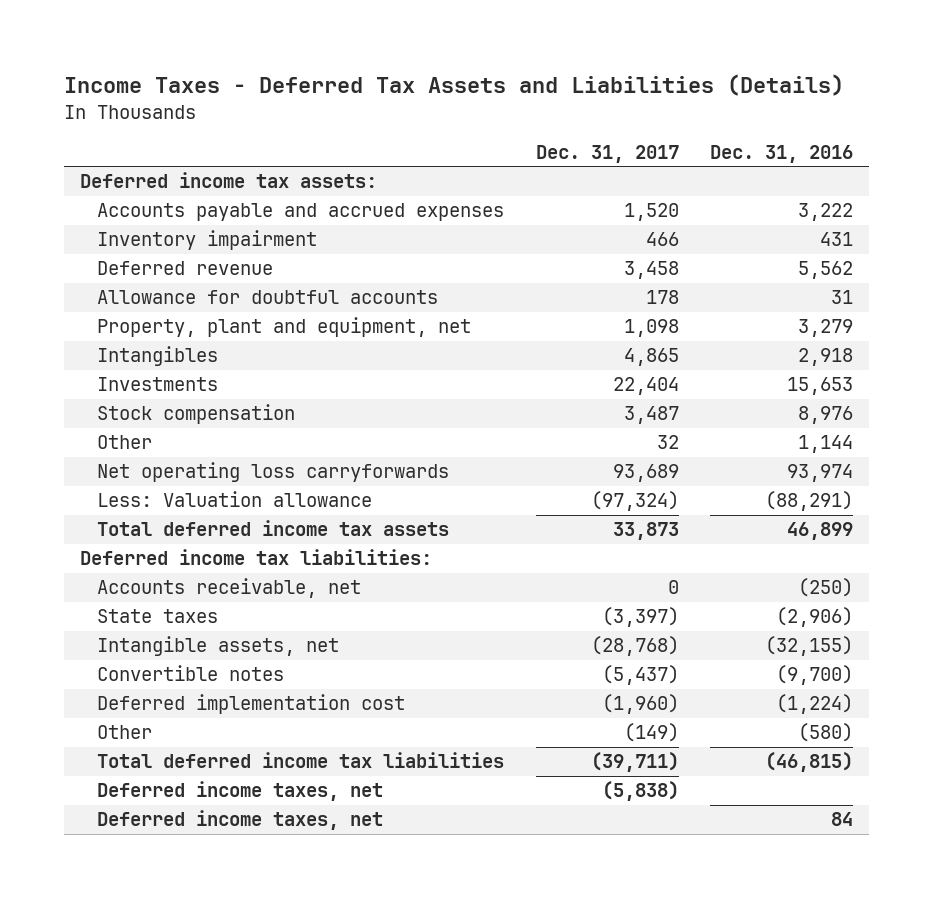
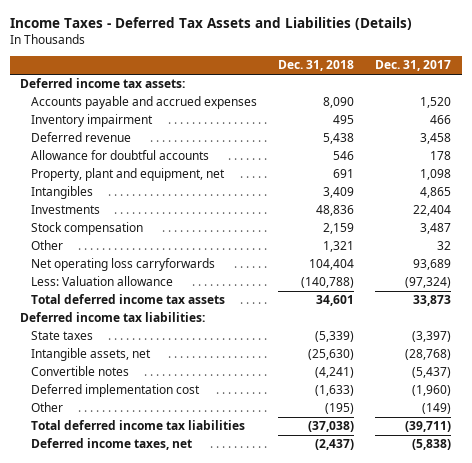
- | Dec. 31, 2017 | Dec. 31, 2016
+ | Dec. 31, 2018 | Dec. 31, 2017
- Accounts receivable, net | 0 | (250)
- Deferred income taxes, net | | 84

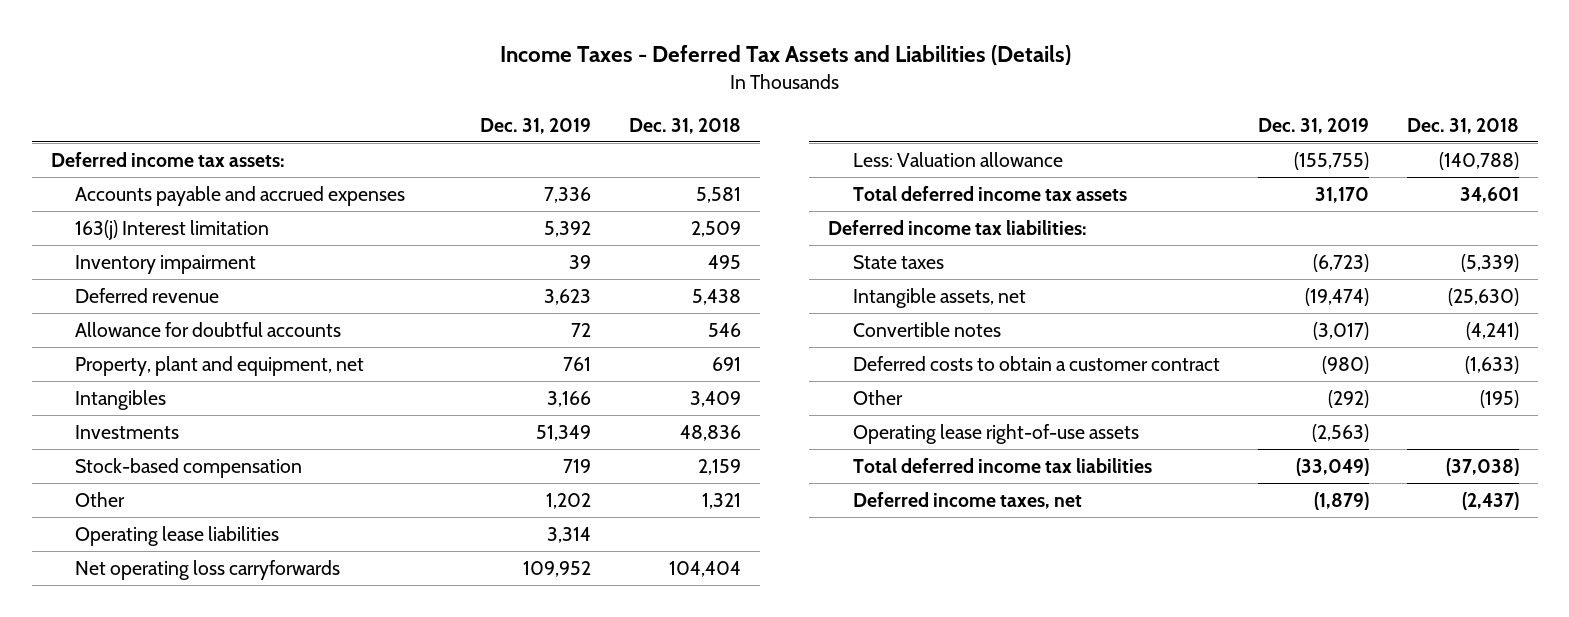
- | Dec. 31, 2018 | Dec. 31, 2017
+ | Dec. 31, 2019 | Dec. 31, 2018
- Accounts payable and accrued expenses | 8,090 | 1,520
+ Accounts payable and accrued expenses | 7,336 | 5,581
+ 163(j) Interest limitation | 5,392 | 2,509
- Stock compensation | 2,159 | 3,487
+ Stock-based compensation | 719 | 2,159
+ Operating lease liabilities | 3,314 |
- Deferred implementation cost | (1,633) | (1,960)
+ Deferred costs to obtain a customer contract | (980) | (1,633)
+ Operating lease right-of-use assets | (2,563) |

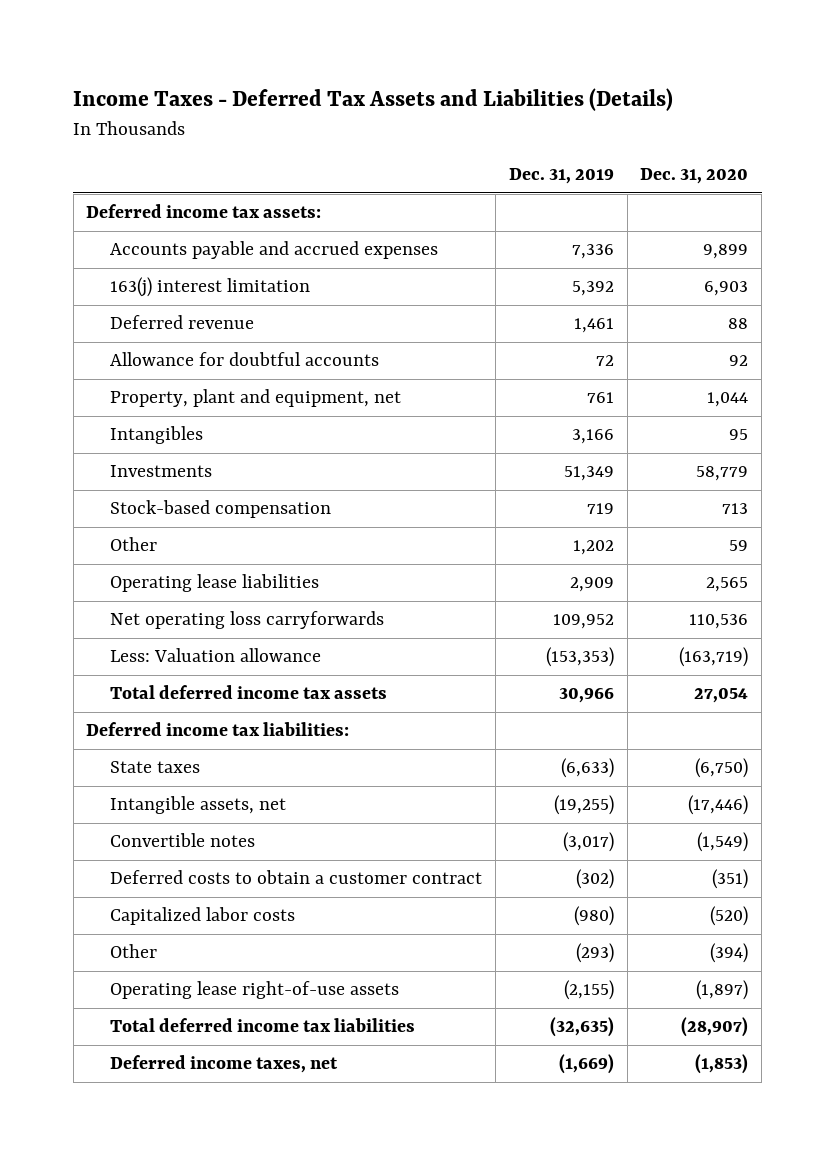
- | Dec. 31, 2019 | Dec. 31, 2018
+ | Dec. 31, 2019 | Dec. 31, 2020
- 163(j) Interest limitation | 5,392 | 2,509
- Inventory impairment | 39 | 495
- Deferred revenue | 3,623 | 5,438
+ 163(j) interest limitation | 5,392 | 6,903
+ Deferred revenue | 1,461 | 88
- Operating lease liabilities | 3,314 |
+ Operating lease liabilities | 2,909 | 2,565
- Less: Valuation allowance | (155,755) | (140,788)
- Total deferred income tax assets | 31,170 | 34,601
+ Less: Valuation allowance | (153,353) | (163,719)
+ Total deferred income tax assets | 30,966 | 27,054
- State taxes | (6,723) | (5,339)
- Intangible assets, net | (19,474) | (25,630)
+ State taxes | (6,633) | (6,750)
+ Intangible assets, net | (19,255) | (17,446)
- Deferred costs to obtain a customer contract | (980) | (1,633)
- Other | (292) | (195)
- Operating lease right-of-use assets | (2,563) |
- Total deferred income tax liabilities | (33,049) | (37,038)
- Deferred income taxes, net | (1,879) | (2,437)
+ Deferred costs to obtain a customer contract | (302) | (351)
+ Capitalized labor costs | (980) | (520)
+ Other | (293) | (394)
+ Operating lease right-of-use assets | (2,155) | (1,897)
+ Total deferred income tax liabilities | (32,635) | (28,907)
+ Deferred income taxes, net | (1,669) | (1,853)

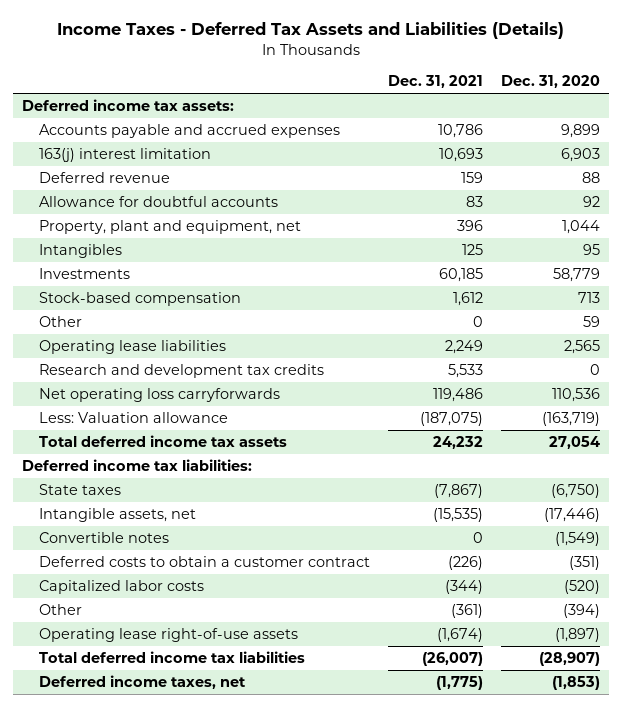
- | Dec. 31, 2019 | Dec. 31, 2020
+ | Dec. 31, 2021 | Dec. 31, 2020
+ Research and development tax credits | 5,533 | 0

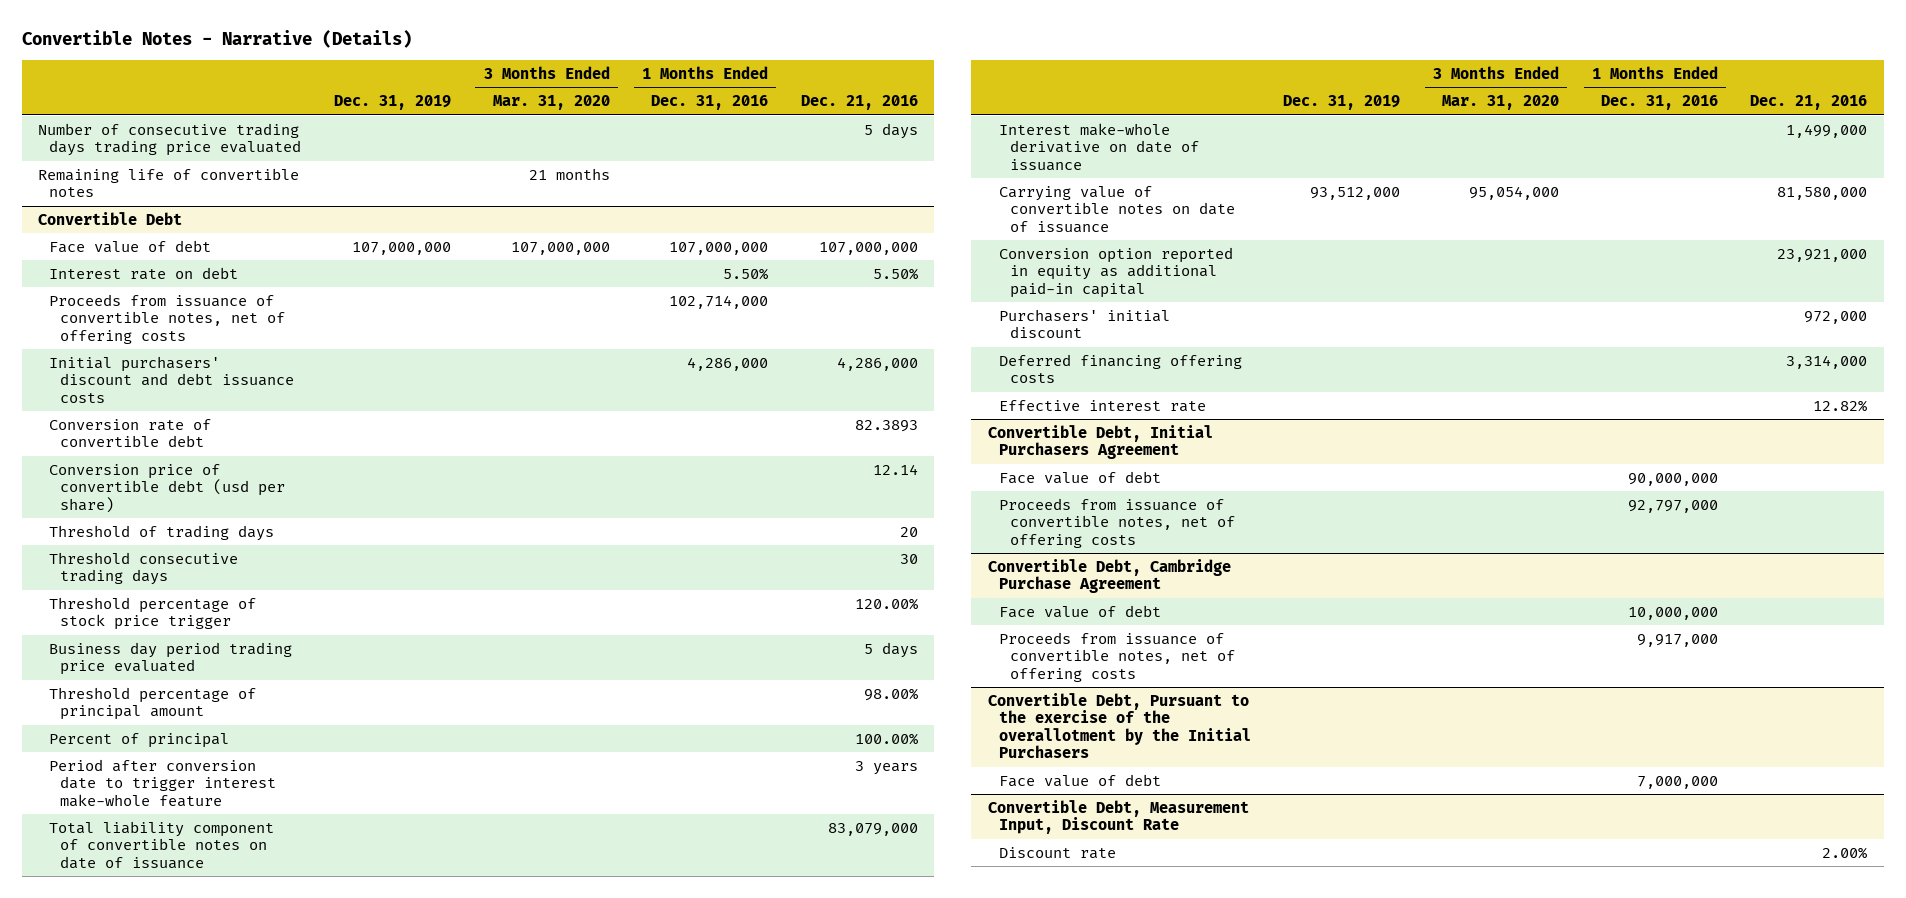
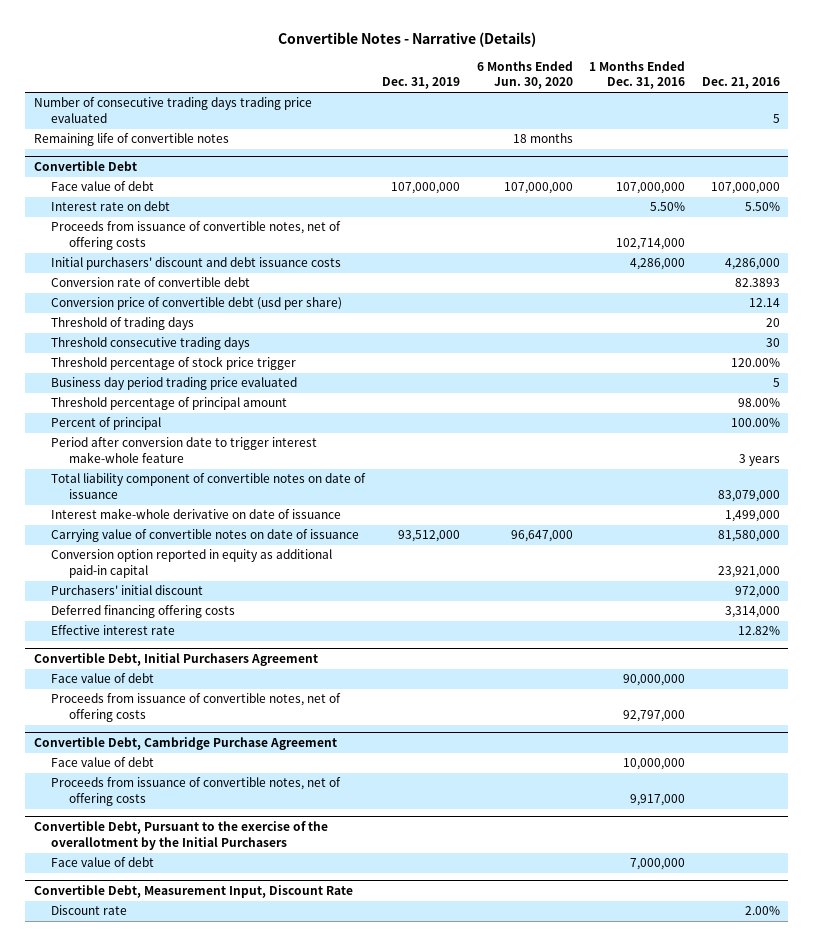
- | Dec. 31, 2019 | 3 Months Ended Mar. 31, 2020 | 1 Months Ended Dec. 31, 2016 | Dec. 21, 2016
+ | Dec. 31, 2019 | 6 Months Ended Jun. 30, 2020 | 1 Months Ended Dec. 31, 2016 | Dec. 21, 2016
- Number of consecutive trading days trading price evaluated | | | | 5 days
+ Number of consecutive trading days trading price evaluated | | | | 5
@ Convertible Debt
- Business day period trading price evaluated | | | | 5 days
+ Business day period trading price evaluated | | | | 5

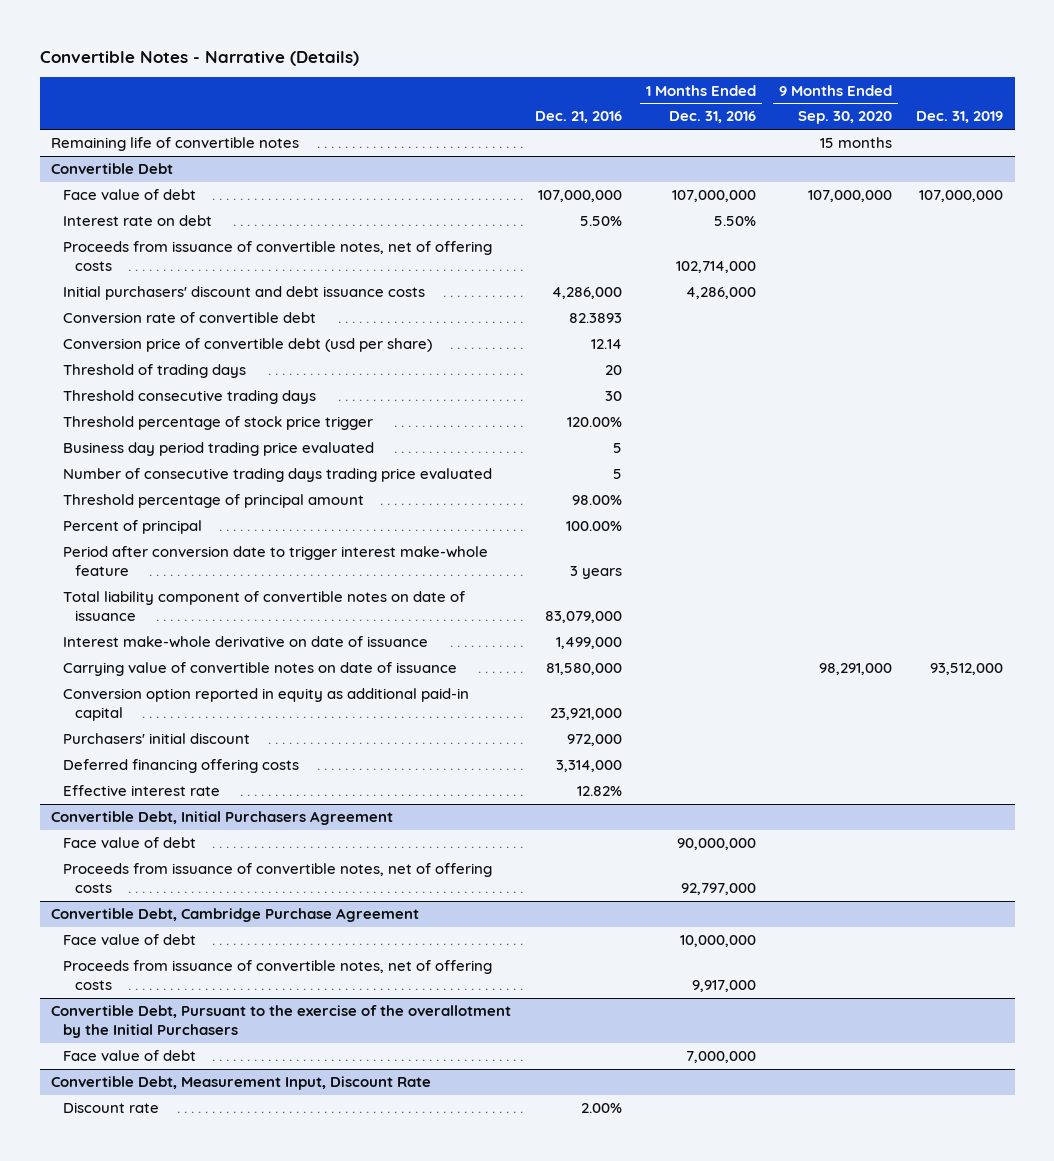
- | Dec. 31, 2019 | 6 Months Ended Jun. 30, 2020 | 1 Months Ended Dec. 31, 2016 | Dec. 21, 2016
+ | Dec. 21, 2016 | 1 Months Ended Dec. 31, 2016 | 9 Months Ended Sep. 30, 2020 | Dec. 31, 2019
- Number of consecutive trading days trading price evaluated | | | | 5
@ Convertible Debt
+ Number of consecutive trading days trading price evaluated | 5 | | |

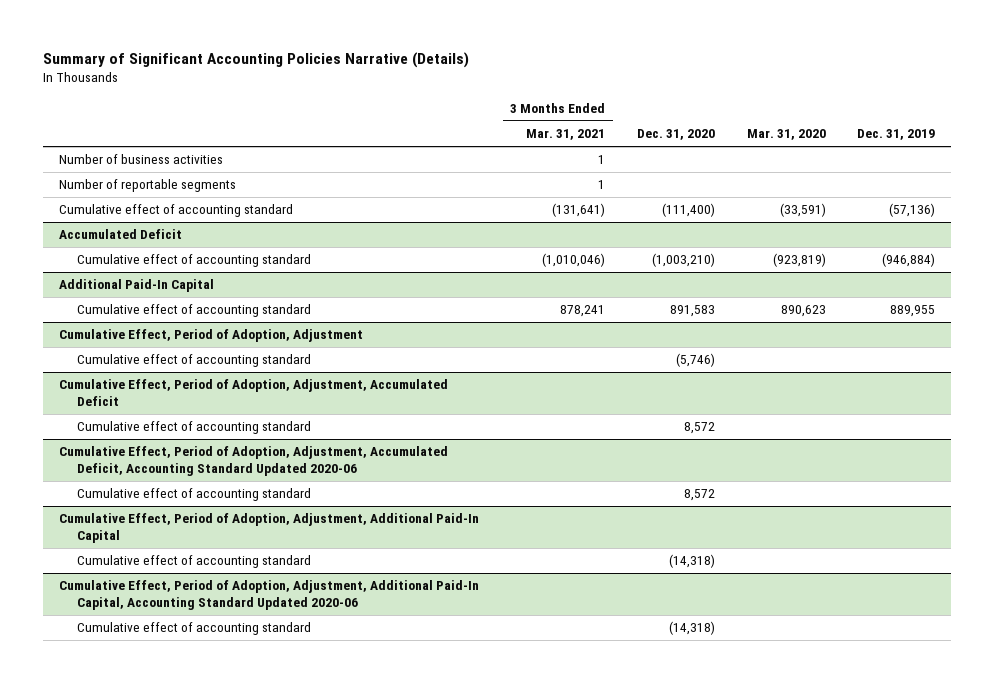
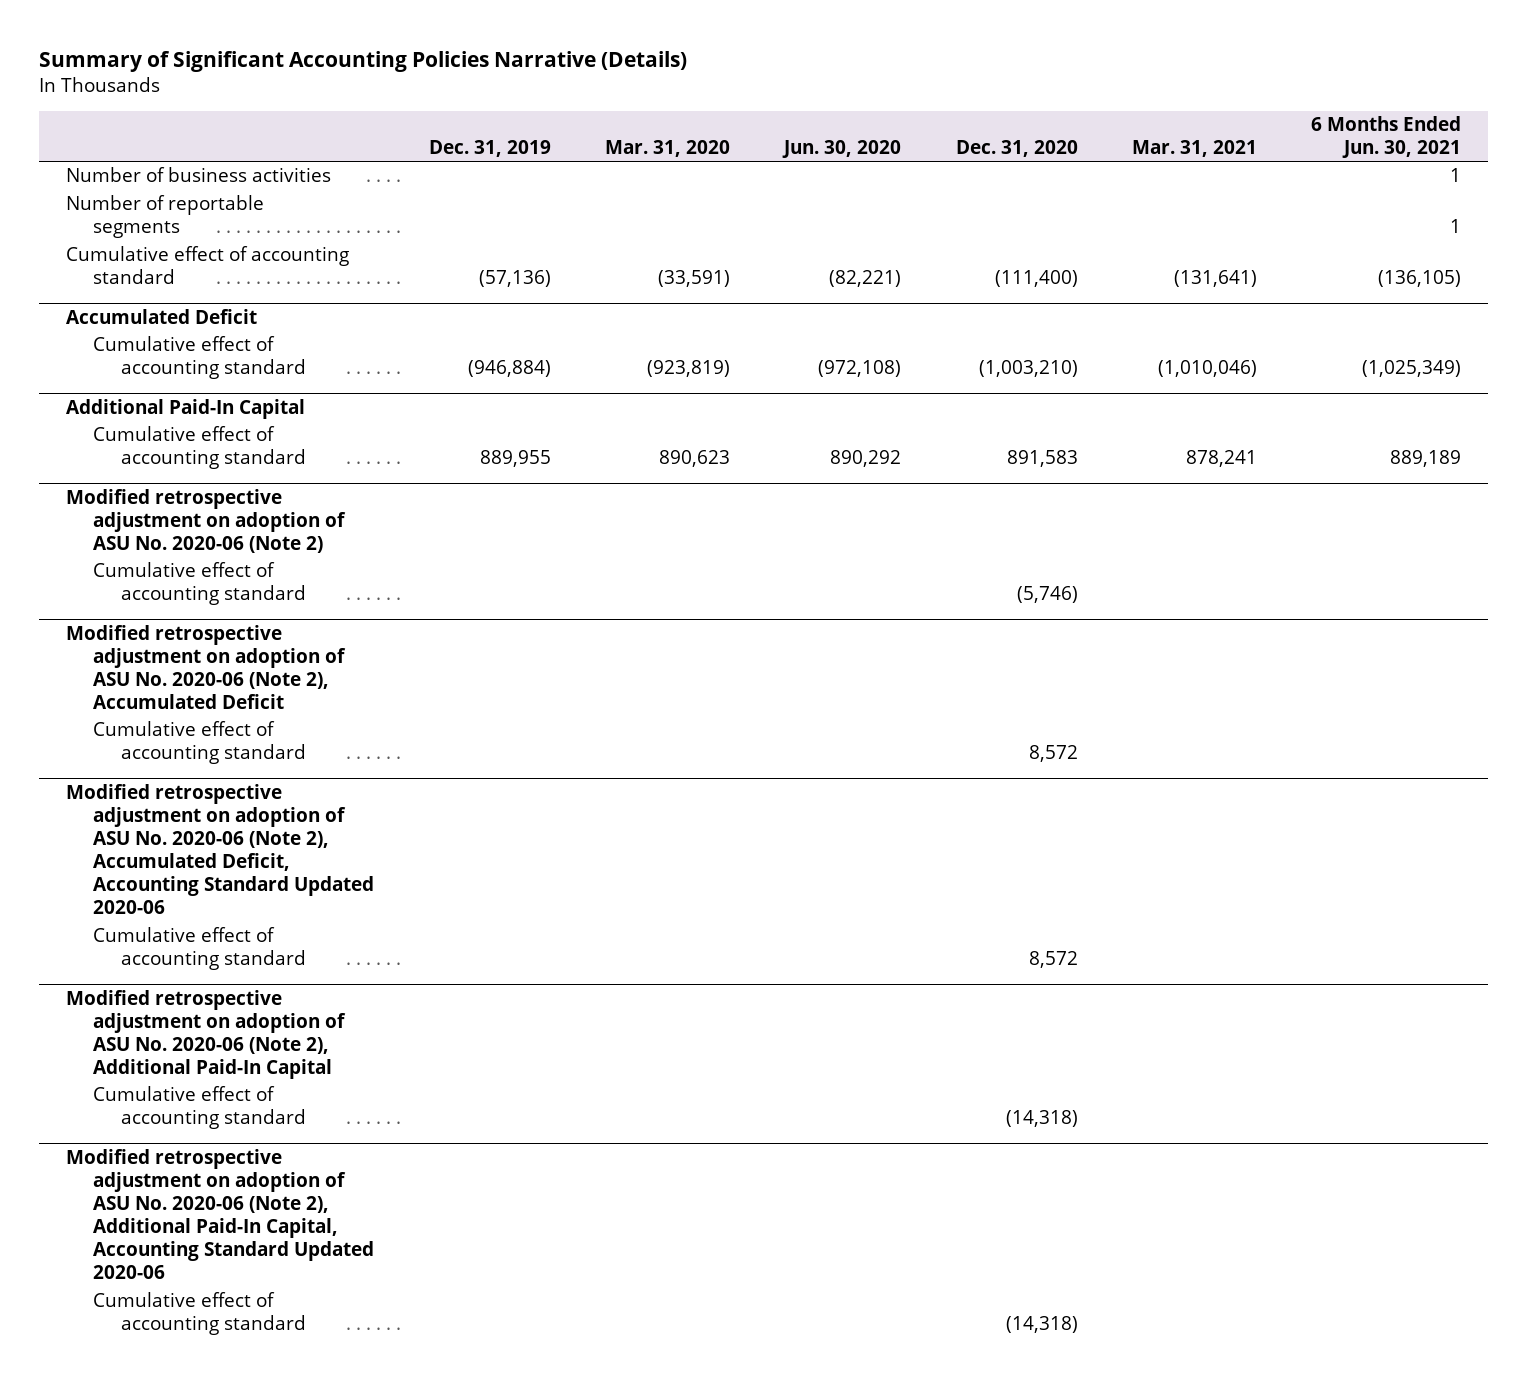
- | 3 Months Ended Mar. 31, 2021 | Dec. 31, 2020 | Mar. 31, 2020 | Dec. 31, 2019
+ | Dec. 31, 2019 | Mar. 31, 2020 | Jun. 30, 2020 | Dec. 31, 2020 | Mar. 31, 2021 | 6 Months Ended Jun. 30, 2021
- Cumulative Effect, Period of Adoption, Adjustment
+ Modified retrospective adjustment on adoption of ASU No. 2020-06 (Note 2)
- Cumulative Effect, Period of Adoption, Adjustment, Accumulated Deficit
+ Modified retrospective adjustment on adoption of ASU No. 2020-06 (Note 2), Accumulated Deficit
- Cumulative Effect, Period of Adoption, Adjustment, Accumulated Deficit, Accounting Standard Updated 2020-06
+ Modified retrospective adjustment on adoption of ASU No. 2020-06 (Note 2), Accumulated Deficit, Accounting Standard Updated 2020-06
- Cumulative Effect, Period of Adoption, Adjustment, Additional Paid-In Capital
+ Modified retrospective adjustment on adoption of ASU No. 2020-06 (Note 2), Additional Paid-In Capital
- Cumulative Effect, Period of Adoption, Adjustment, Additional Paid-In Capital, Accounting Standard Updated 2020-06
+ Modified retrospective adjustment on adoption of ASU No. 2020-06 (Note 2), Additional Paid-In Capital, Accounting Standard Updated 2020-06

